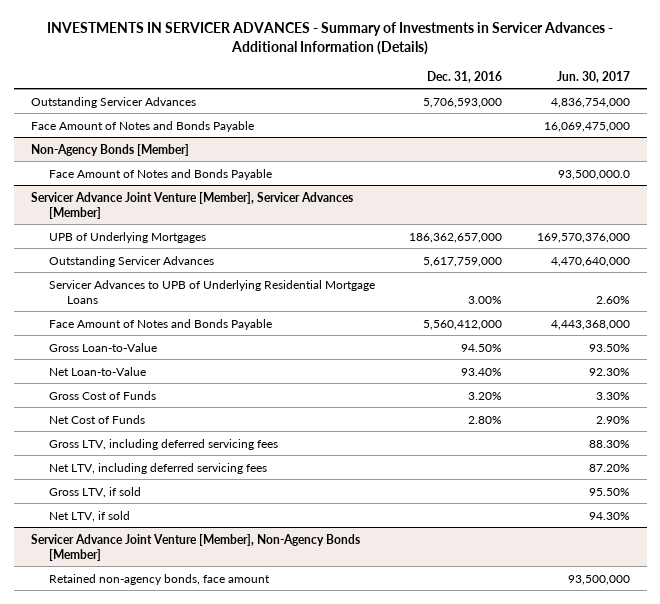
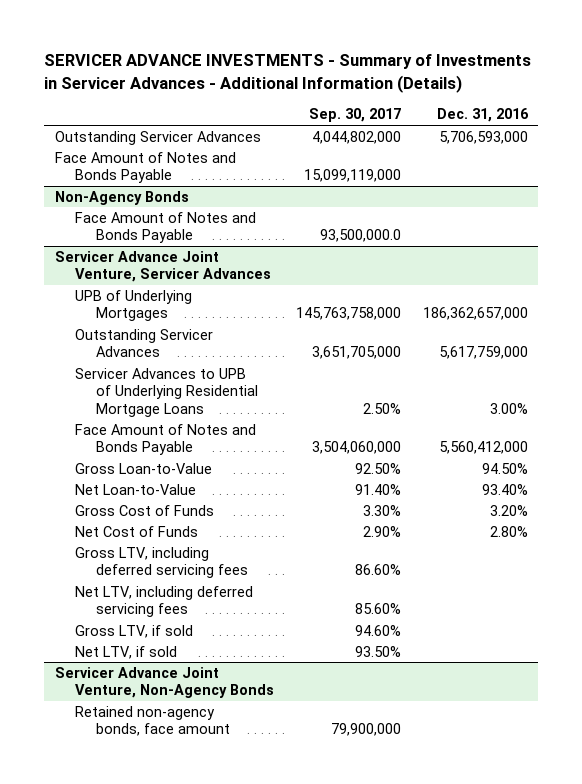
- INVESTMENTS IN SERVICER ADVANCES - Summary of Investments in Servicer Advances - Additional Information (Details)
+ SERVICER ADVANCE INVESTMENTS - Summary of Investments in Servicer Advances - Additional Information (Details)
- | Dec. 31, 2016 | Jun. 30, 2017
+ | Sep. 30, 2017 | Dec. 31, 2016
- Non-Agency Bonds [Member]
+ Non-Agency Bonds
- Servicer Advance Joint Venture [Member], Servicer Advances [Member]
+ Servicer Advance Joint Venture, Servicer Advances
- Servicer Advance Joint Venture [Member], Non-Agency Bonds [Member]
+ Servicer Advance Joint Venture, Non-Agency Bonds

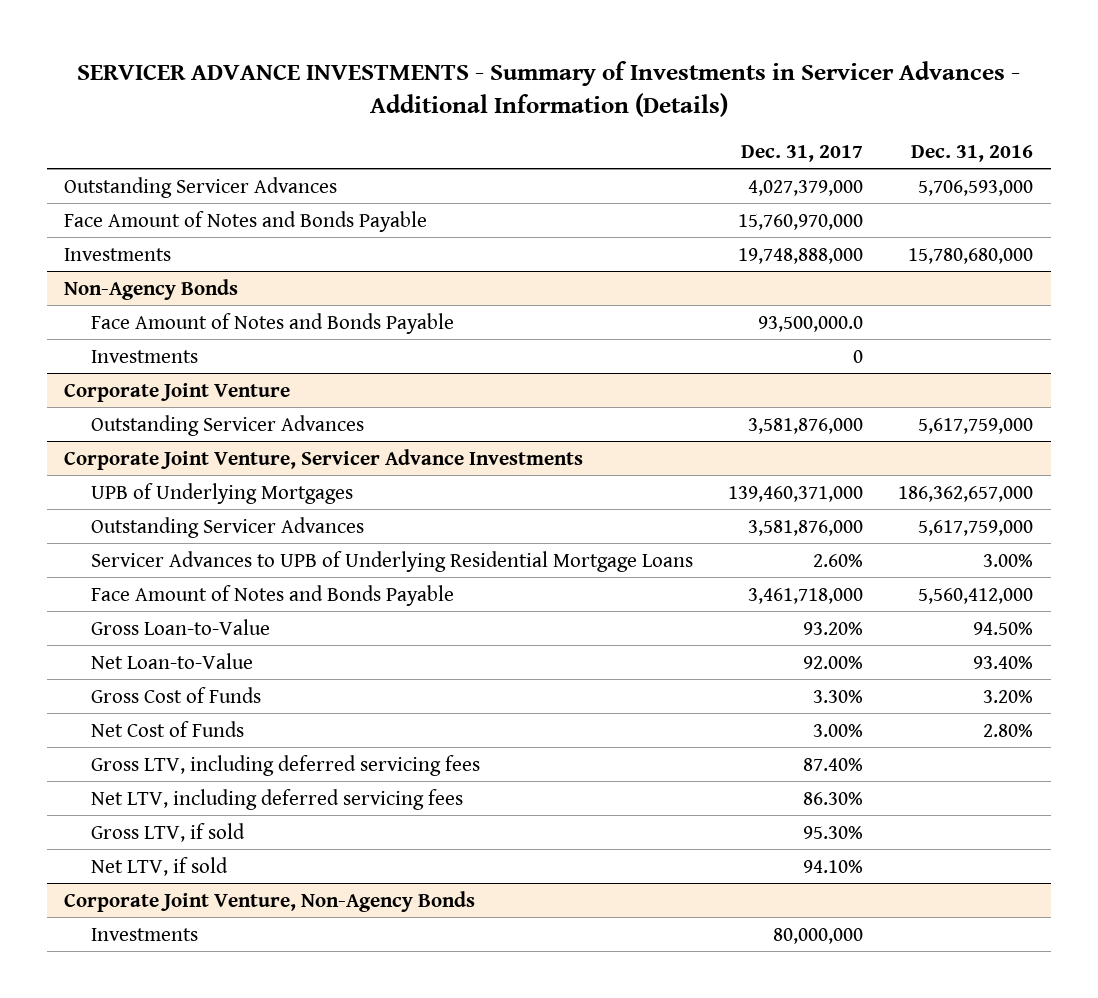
- | Sep. 30, 2017 | Dec. 31, 2016
+ | Dec. 31, 2017 | Dec. 31, 2016
+ Investments | 19,748,888,000 | 15,780,680,000
- Servicer Advance Joint Venture, Servicer Advances
@ Non-Agency Bonds
+ Investments | 0 |
+ Corporate Joint Venture
+ Outstanding Servicer Advances | 3,581,876,000 | 5,617,759,000
+ Corporate Joint Venture, Servicer Advance Investments
- Servicer Advance Joint Venture, Non-Agency Bonds
- Retained non-agency bonds, face amount | 79,900,000 |
+ Corporate Joint Venture, Non-Agency Bonds
+ Investments | 80,000,000 |

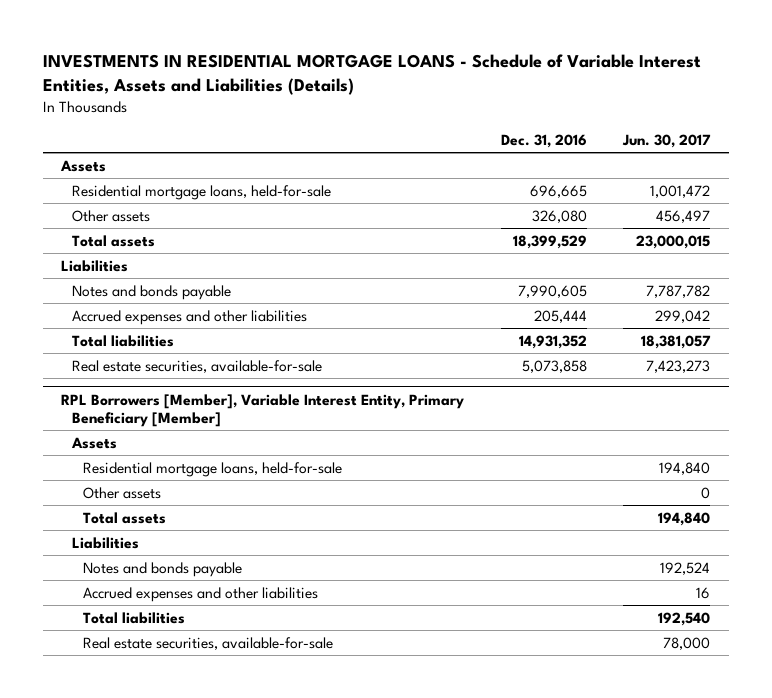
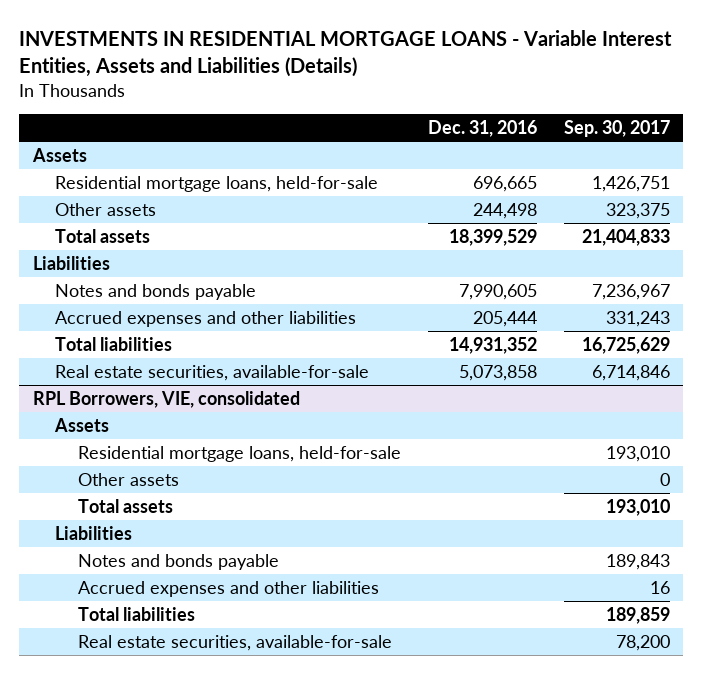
- INVESTMENTS IN RESIDENTIAL MORTGAGE LOANS - Schedule of Variable Interest Entities, Assets and Liabilities (Details)
+ INVESTMENTS IN RESIDENTIAL MORTGAGE LOANS - Variable Interest Entities, Assets and Liabilities (Details)
- | Dec. 31, 2016 | Jun. 30, 2017
+ | Dec. 31, 2016 | Sep. 30, 2017
- Other assets | 326,080 | 456,497
+ Other assets | 244,498 | 323,375
- RPL Borrowers [Member], Variable Interest Entity, Primary Beneficiary [Member]
- Assets
- Residential mortgage loans, held-for-sale | | 194,840
- Other assets | | 0
- Total assets | | 194,840
- Liabilities
- Notes and bonds payable | | 192,524
- Accrued expenses and other liabilities | | 16
- Total liabilities | | 192,540
- Real estate securities, available-for-sale | | 78,000
+ RPL Borrowers, VIE, consolidated
+ Assets
+ Residential mortgage loans, held-for-sale | | 193,010
+ Other assets | | 0
+ Total assets | | 193,010
+ Liabilities
+ Notes and bonds payable | | 189,843
+ Accrued expenses and other liabilities | | 16
+ Total liabilities | | 189,859
+ Real estate securities, available-for-sale | | 78,200

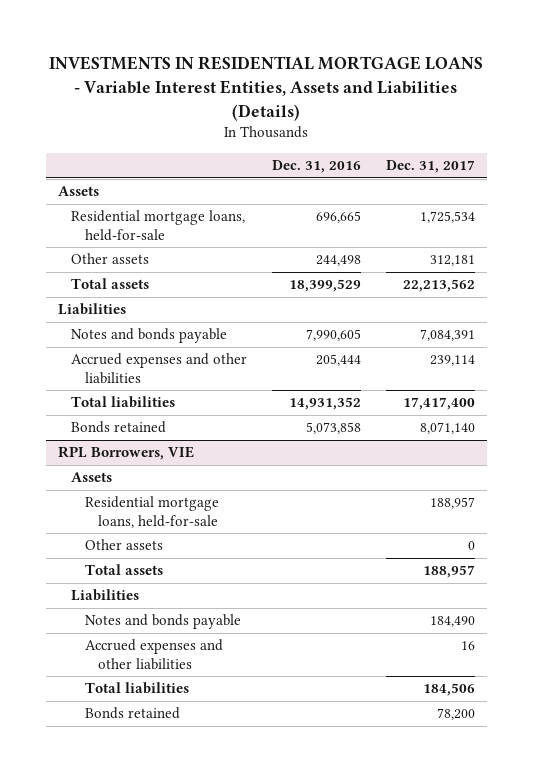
- | Dec. 31, 2016 | Sep. 30, 2017
+ | Dec. 31, 2016 | Dec. 31, 2017
- Real estate securities, available-for-sale | 5,073,858 | 6,714,846
- RPL Borrowers, VIE, consolidated
+ Bonds retained | 5,073,858 | 8,071,140
+ RPL Borrowers, VIE
- Real estate securities, available-for-sale | | 78,200
+ Bonds retained | | 78,200

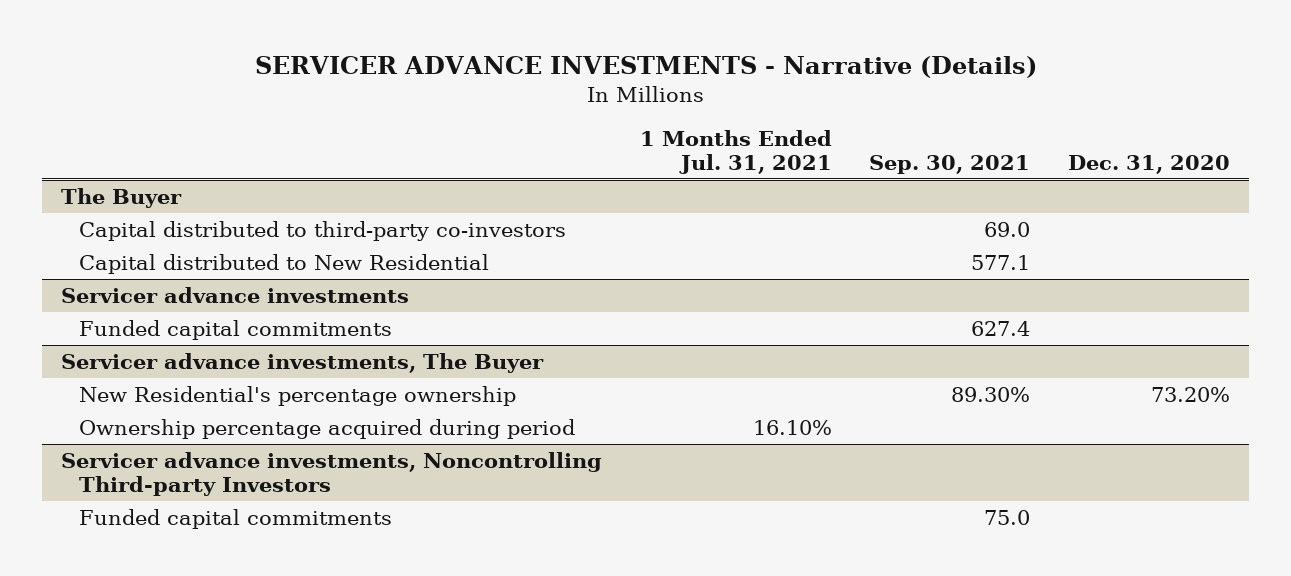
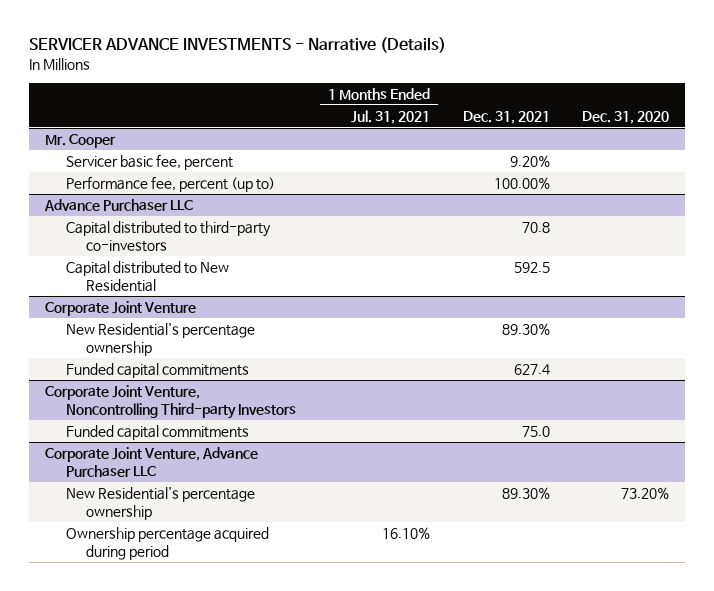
- | 1 Months Ended Jul. 31, 2021 | Sep. 30, 2021 | Dec. 31, 2020
+ | 1 Months Ended Jul. 31, 2021 | Dec. 31, 2021 | Dec. 31, 2020
- The Buyer
+ Mr. Cooper
+ Servicer basic fee, percent | | 9.20% |
+ Performance fee, percent (up to) | | 100.00% |
+ Advance Purchaser LLC
- Servicer advance investments
+ Corporate Joint Venture
+ New Residential's percentage ownership | | 89.30% |
- Servicer advance investments, The Buyer
+ Corporate Joint Venture, Noncontrolling Third-party Investors
+ Funded capital commitments | | 75.0 |
+ Corporate Joint Venture, Advance Purchaser LLC
- Servicer advance investments, Noncontrolling Third-party Investors
- Funded capital commitments | | 75.0 |

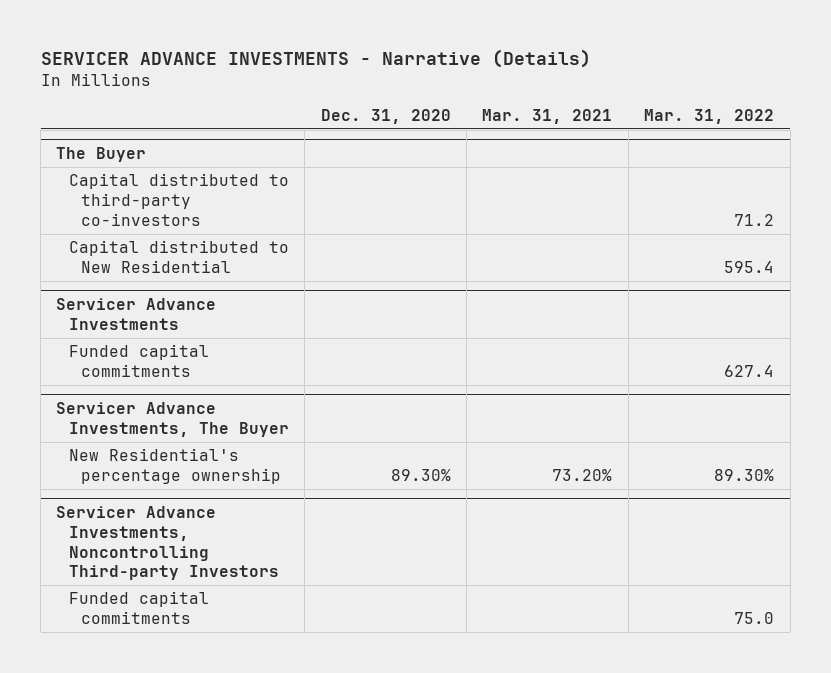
- | 1 Months Ended Jul. 31, 2021 | Dec. 31, 2021 | Dec. 31, 2020
+ | Dec. 31, 2020 | Mar. 31, 2021 | Mar. 31, 2022
- Mr. Cooper
- Servicer basic fee, percent | | 9.20% |
- Performance fee, percent (up to) | | 100.00% |
- Advance Purchaser LLC
+ The Buyer
- Corporate Joint Venture
- New Residential's percentage ownership | | 89.30% |
+ Servicer Advance Investments
- Corporate Joint Venture, Noncontrolling Third-party Investors
- Funded capital commitments | | 75.0 |
- Corporate Joint Venture, Advance Purchaser LLC
- New Residential's percentage ownership | | 89.30% | 73.20%
- Ownership percentage acquired during period | 16.10% | |
+ Servicer Advance Investments, The Buyer
+ New Residential's percentage ownership | 89.30% | 73.20% | 89.30%
+ Servicer Advance Investments, Noncontrolling Third-party Investors
+ Funded capital commitments | | | 75.0

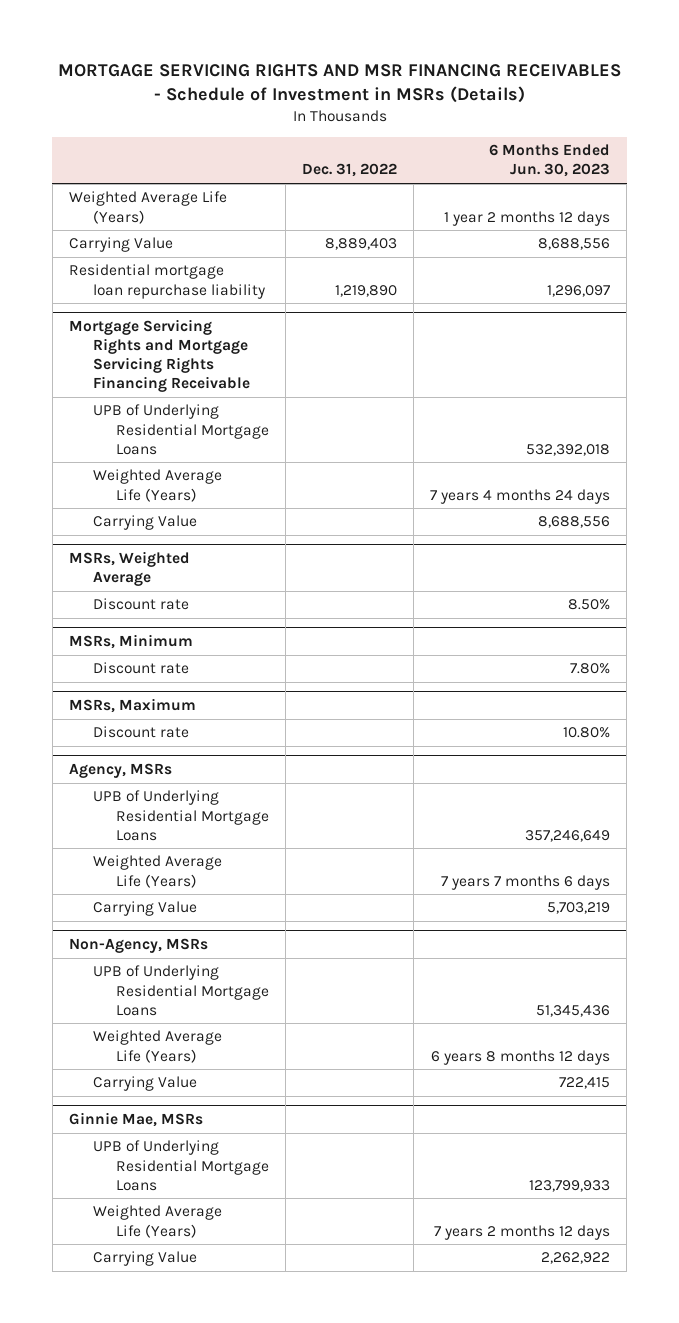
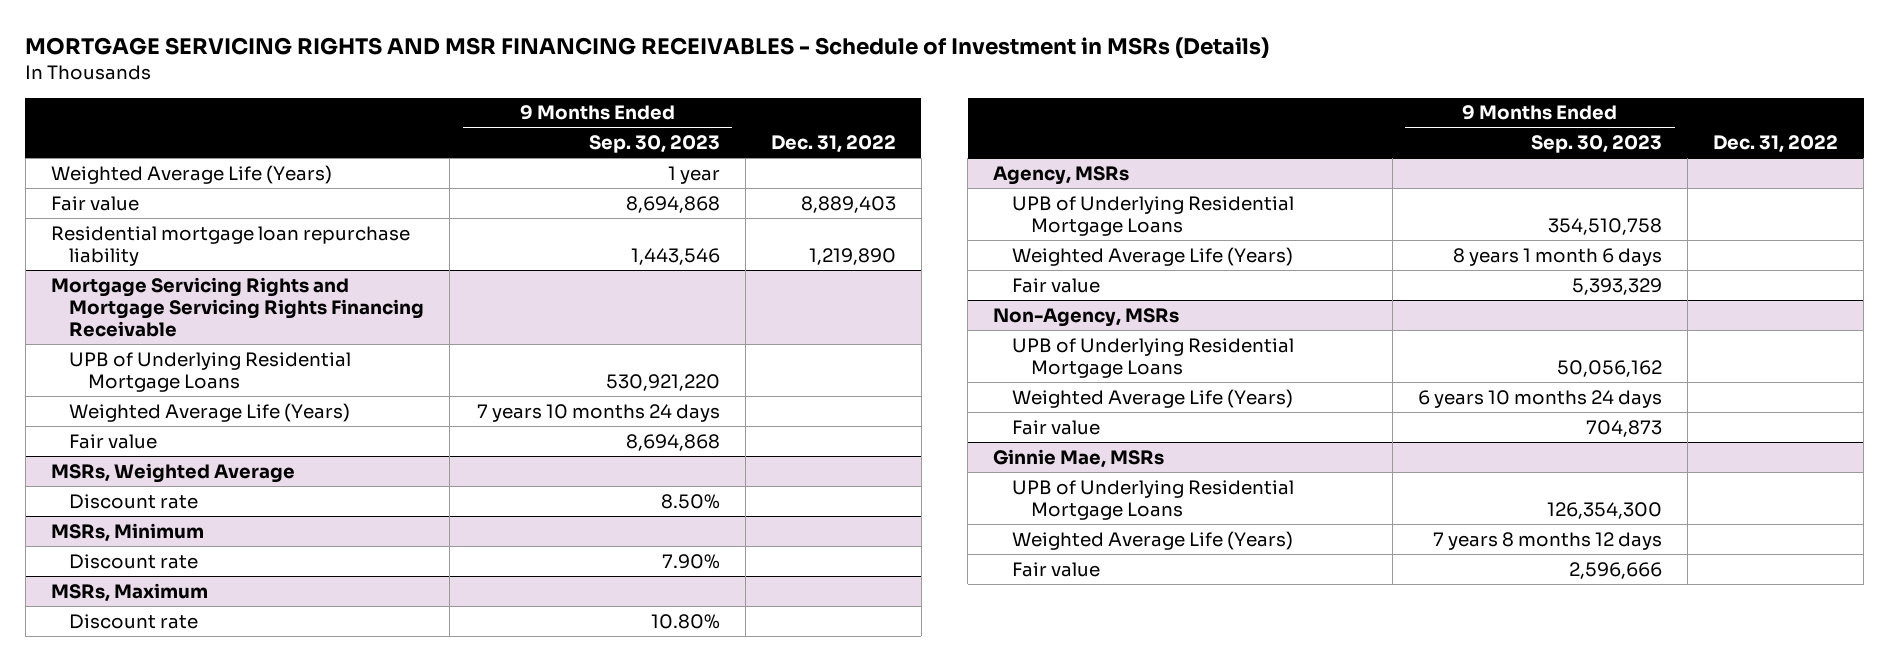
- | Dec. 31, 2022 | 6 Months Ended Jun. 30, 2023
+ | 9 Months Ended Sep. 30, 2023 | Dec. 31, 2022
- Carrying Value | 8,889,403 | 8,688,556
+ Fair value | 8,694,868 | 8,889,403
@ Mortgage Servicing Rights and Mortgage Servicing Rights Financing Receivable
- Carrying Value | | 8,688,556
+ Fair value | 8,694,868 |
@ Agency, MSRs
- Carrying Value | | 5,703,219
+ Fair value | 5,393,329 |
@ Non-Agency, MSRs
- Carrying Value | | 722,415
+ Fair value | 704,873 |
@ Ginnie Mae, MSRs
- Carrying Value | | 2,262,922
+ Fair value | 2,596,666 |

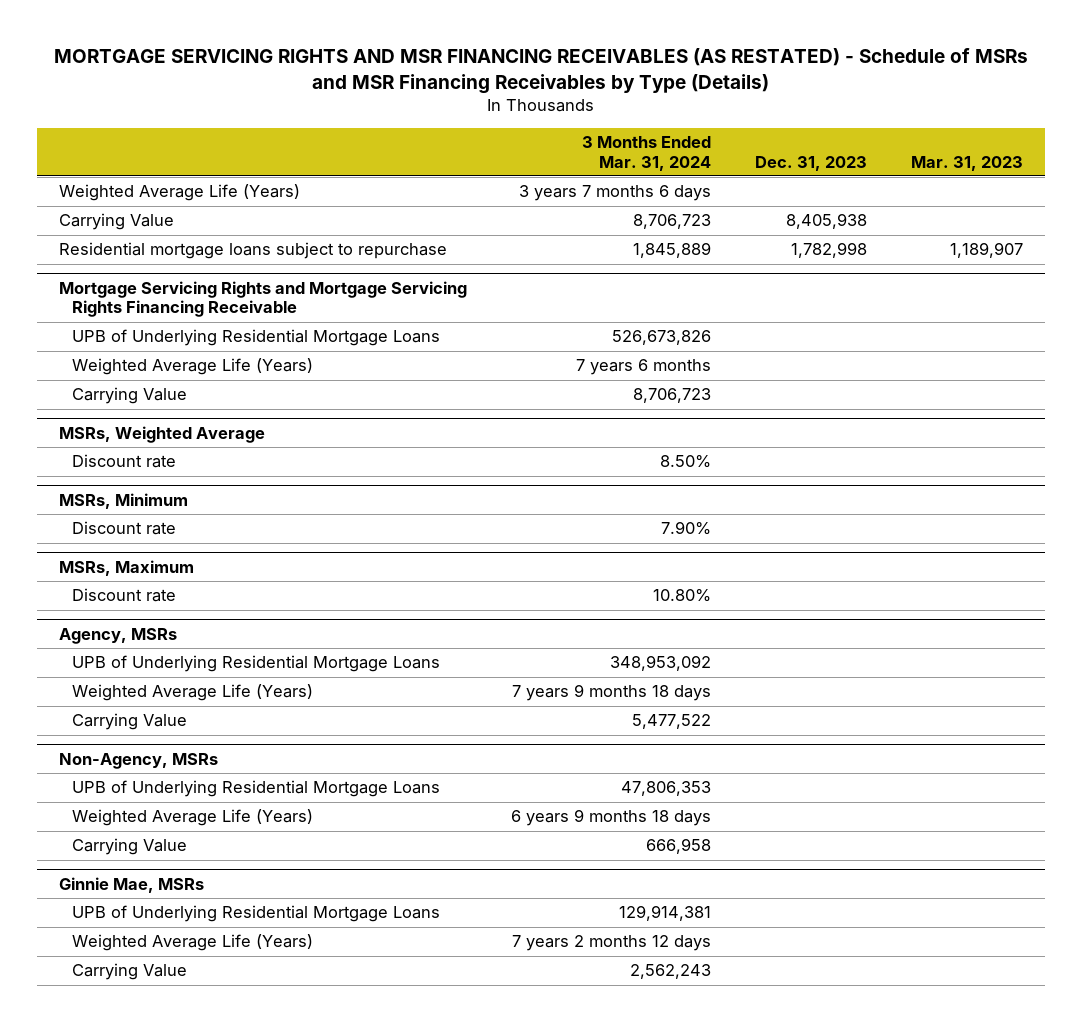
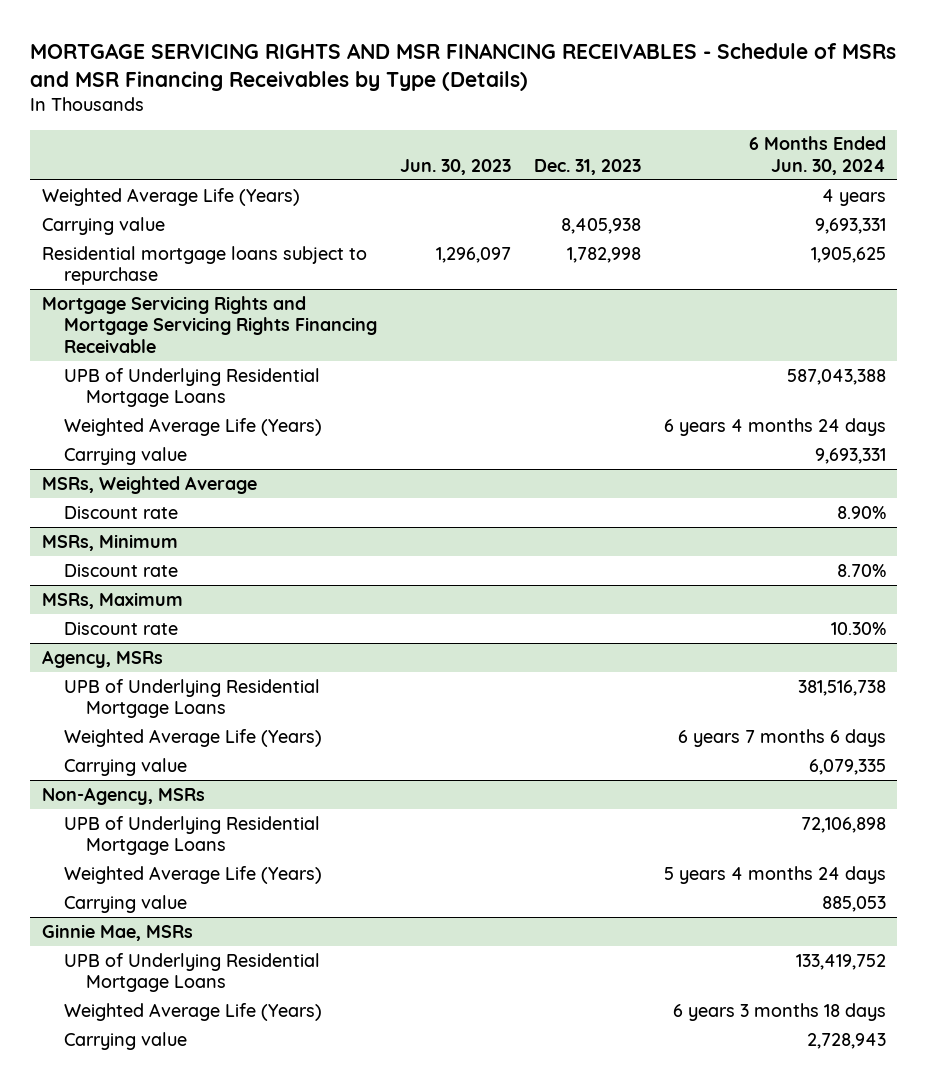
- MORTGAGE SERVICING RIGHTS AND MSR FINANCING RECEIVABLES (AS RESTATED) - Schedule of MSRs and MSR Financing Receivables by Type (Details)
+ MORTGAGE SERVICING RIGHTS AND MSR FINANCING RECEIVABLES - Schedule of MSRs and MSR Financing Receivables by Type (Details)
- | 3 Months Ended Mar. 31, 2024 | Dec. 31, 2023 | Mar. 31, 2023
+ | Jun. 30, 2023 | Dec. 31, 2023 | 6 Months Ended Jun. 30, 2024
- Carrying Value | 8,706,723 | 8,405,938 |
+ Carrying value | | 8,405,938 | 9,693,331
@ Mortgage Servicing Rights and Mortgage Servicing Rights Financing Receivable
- Carrying Value | 8,706,723 | |
+ Carrying value | | | 9,693,331
@ Agency, MSRs
- Carrying Value | 5,477,522 | |
+ Carrying value | | | 6,079,335
@ Non-Agency, MSRs
- Carrying Value | 666,958 | |
+ Carrying value | | | 885,053
@ Ginnie Mae, MSRs
- Carrying Value | 2,562,243 | |
+ Carrying value | | | 2,728,943

